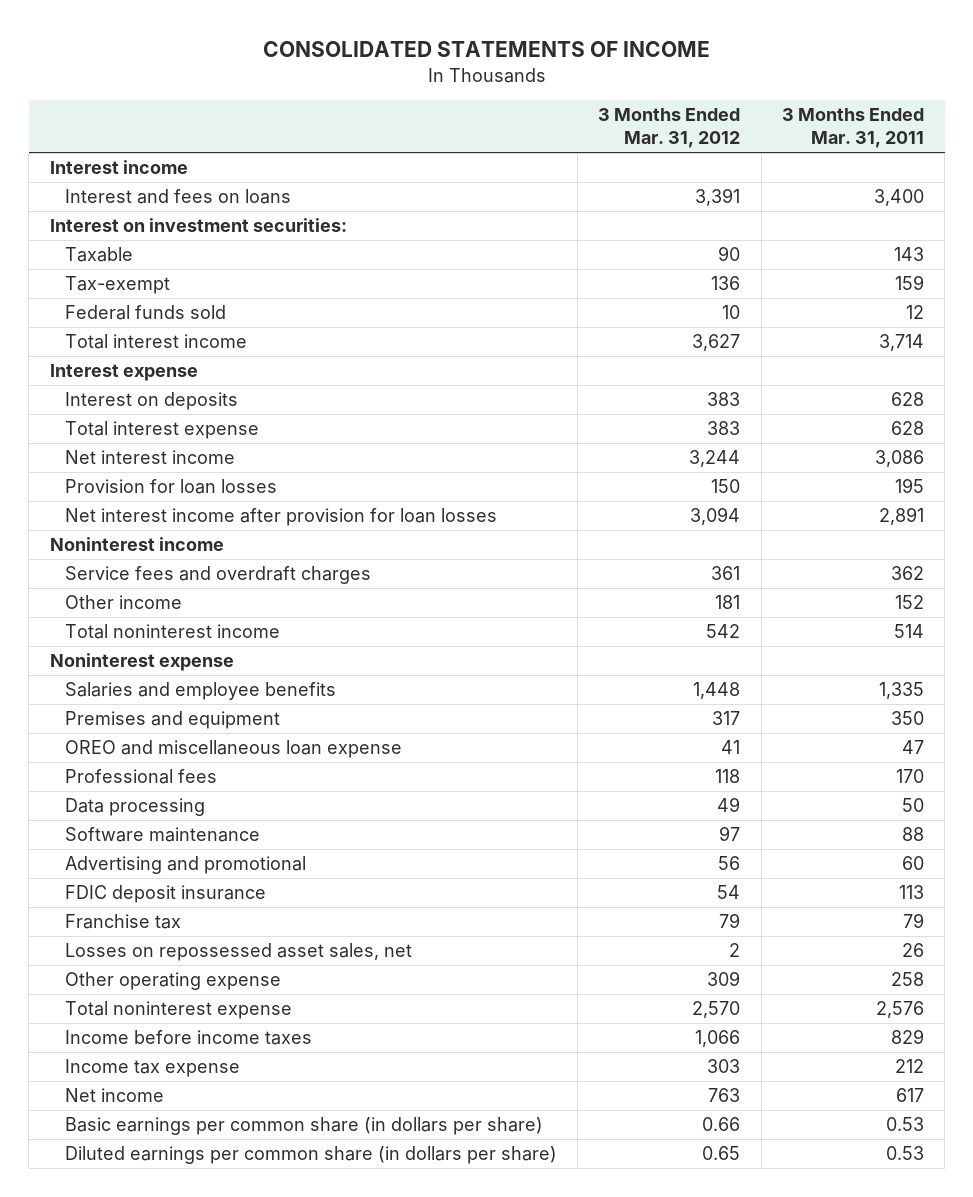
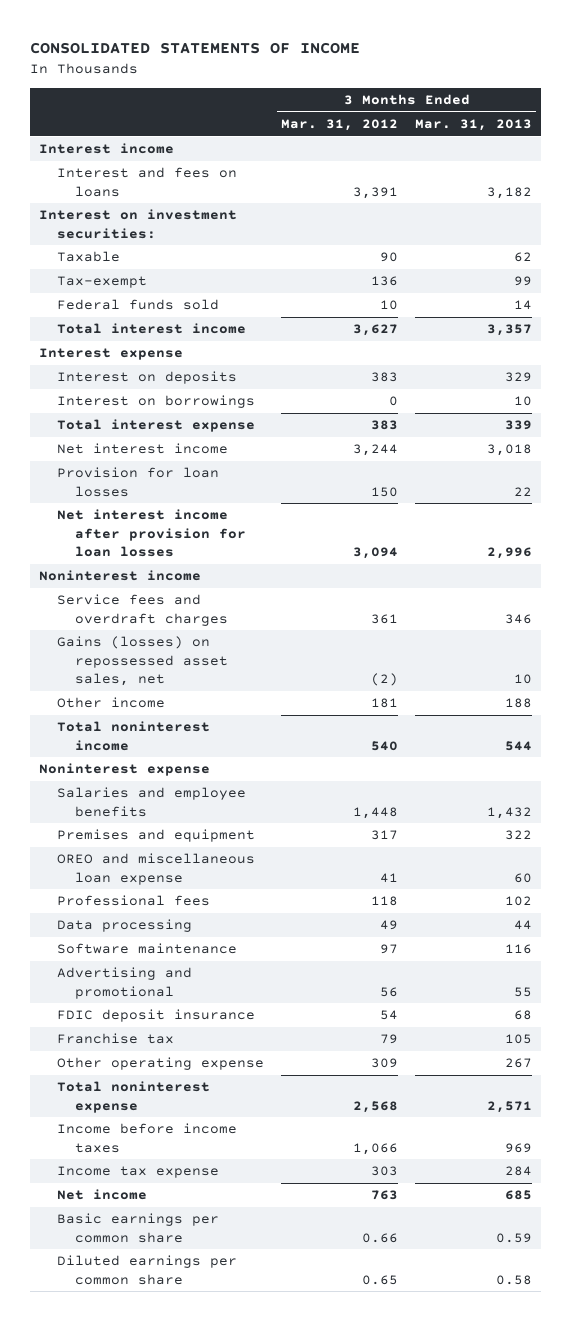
- | 3 Months Ended Mar. 31, 2012 | 3 Months Ended Mar. 31, 2011
+ | 3 Months Ended Mar. 31, 2012 | 3 Months Ended Mar. 31, 2013
+ Interest on borrowings | 0 | 10
+ Gains (losses) on repossessed asset sales, net | (2) | 10
- Total noninterest income | 542 | 514
+ Total noninterest income | 540 | 544
- Losses on repossessed asset sales, net | 2 | 26
- Total noninterest expense | 2,570 | 2,576
+ Total noninterest expense | 2,568 | 2,571
- Basic earnings per common share (in dollars per share) | 0.66 | 0.53
- Diluted earnings per common share (in dollars per share) | 0.65 | 0.53
+ Basic earnings per common share | 0.66 | 0.59
+ Diluted earnings per common share | 0.65 | 0.58

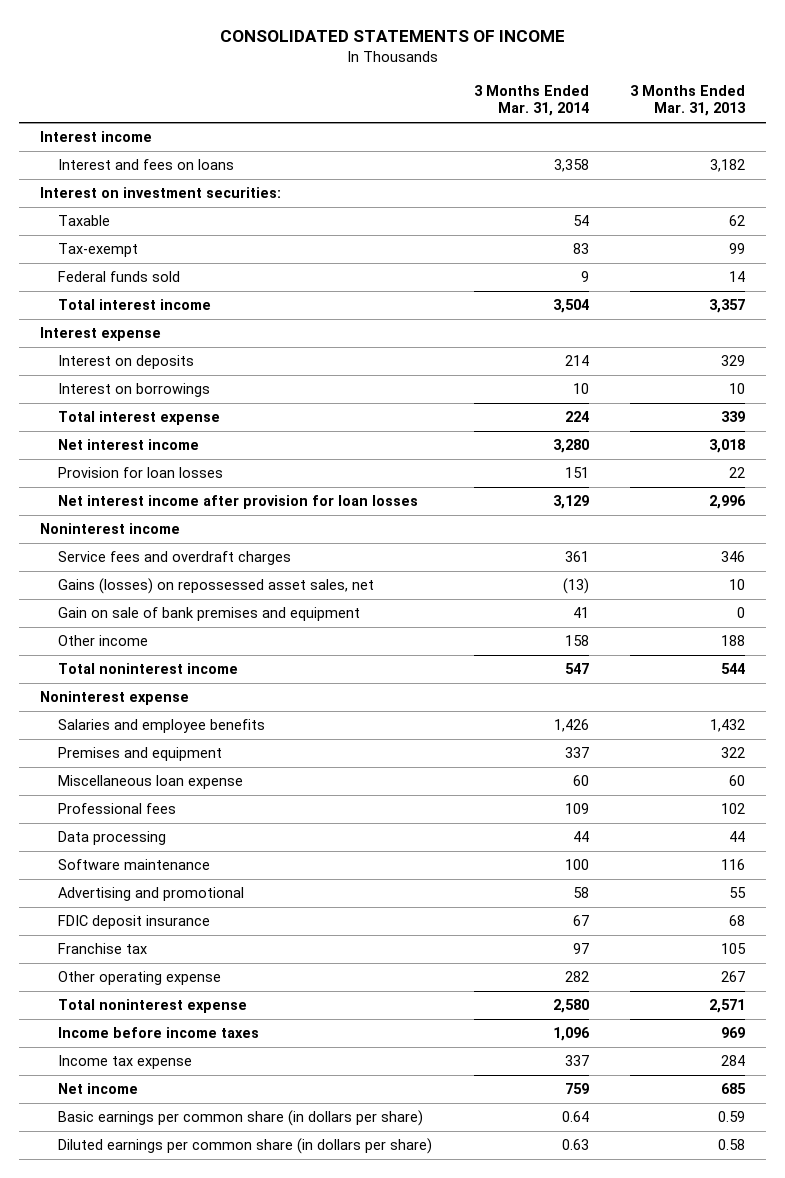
- | 3 Months Ended Mar. 31, 2012 | 3 Months Ended Mar. 31, 2013
+ | 3 Months Ended Mar. 31, 2014 | 3 Months Ended Mar. 31, 2013
+ Gain on sale of bank premises and equipment | 41 | 0
- OREO and miscellaneous loan expense | 41 | 60
+ Miscellaneous loan expense | 60 | 60
- Basic earnings per common share | 0.66 | 0.59
- Diluted earnings per common share | 0.65 | 0.58
+ Basic earnings per common share (in dollars per share) | 0.64 | 0.59
+ Diluted earnings per common share (in dollars per share) | 0.63 | 0.58

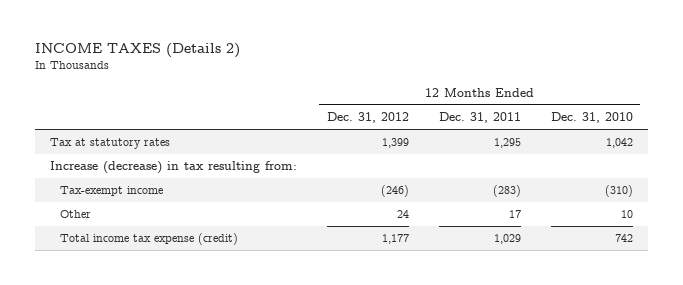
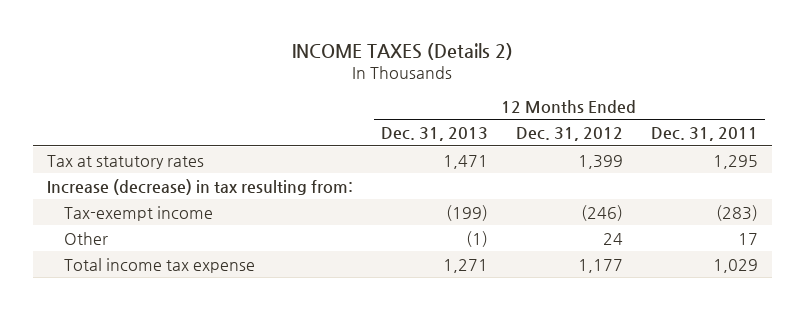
- | 12 Months Ended Dec. 31, 2012 | 12 Months Ended Dec. 31, 2011 | 12 Months Ended Dec. 31, 2010
+ | 12 Months Ended Dec. 31, 2013 | 12 Months Ended Dec. 31, 2012 | 12 Months Ended Dec. 31, 2011
- Total income tax expense (credit) | 1,177 | 1,029 | 742
+ Total income tax expense | 1,271 | 1,177 | 1,029

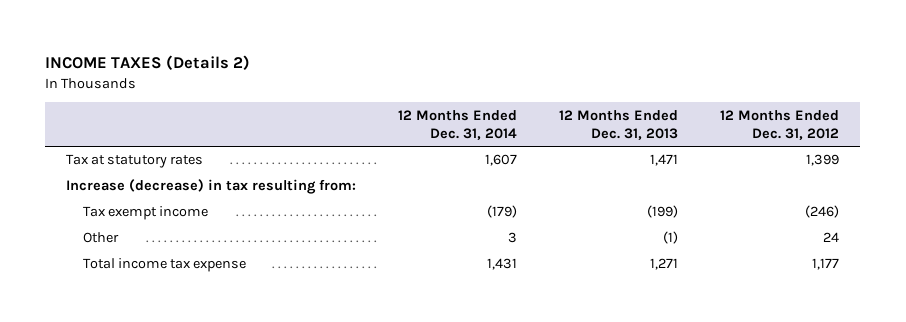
- | 12 Months Ended Dec. 31, 2013 | 12 Months Ended Dec. 31, 2012 | 12 Months Ended Dec. 31, 2011
+ | 12 Months Ended Dec. 31, 2014 | 12 Months Ended Dec. 31, 2013 | 12 Months Ended Dec. 31, 2012
- Tax-exempt income | (199) | (246) | (283)
+ Tax exempt income | (179) | (199) | (246)

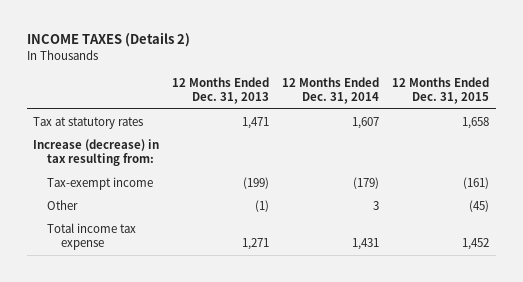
- | 12 Months Ended Dec. 31, 2014 | 12 Months Ended Dec. 31, 2013 | 12 Months Ended Dec. 31, 2012
+ | 12 Months Ended Dec. 31, 2013 | 12 Months Ended Dec. 31, 2014 | 12 Months Ended Dec. 31, 2015
- Tax exempt income | (179) | (199) | (246)
+ Tax-exempt income | (199) | (179) | (161)

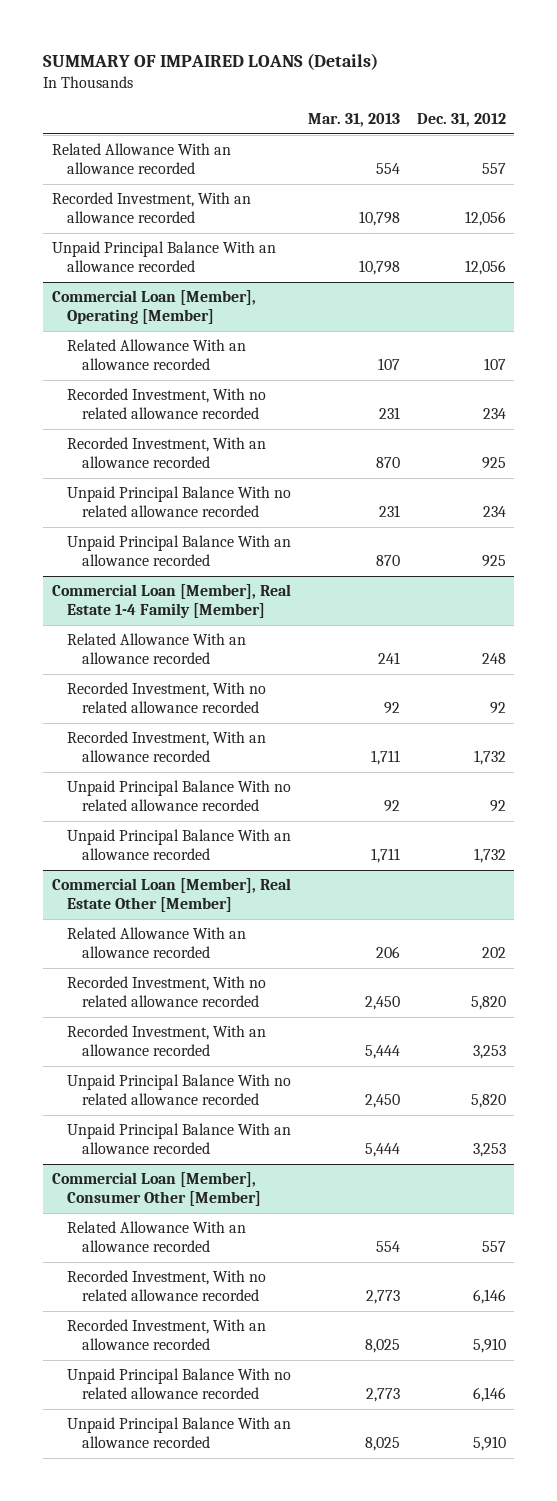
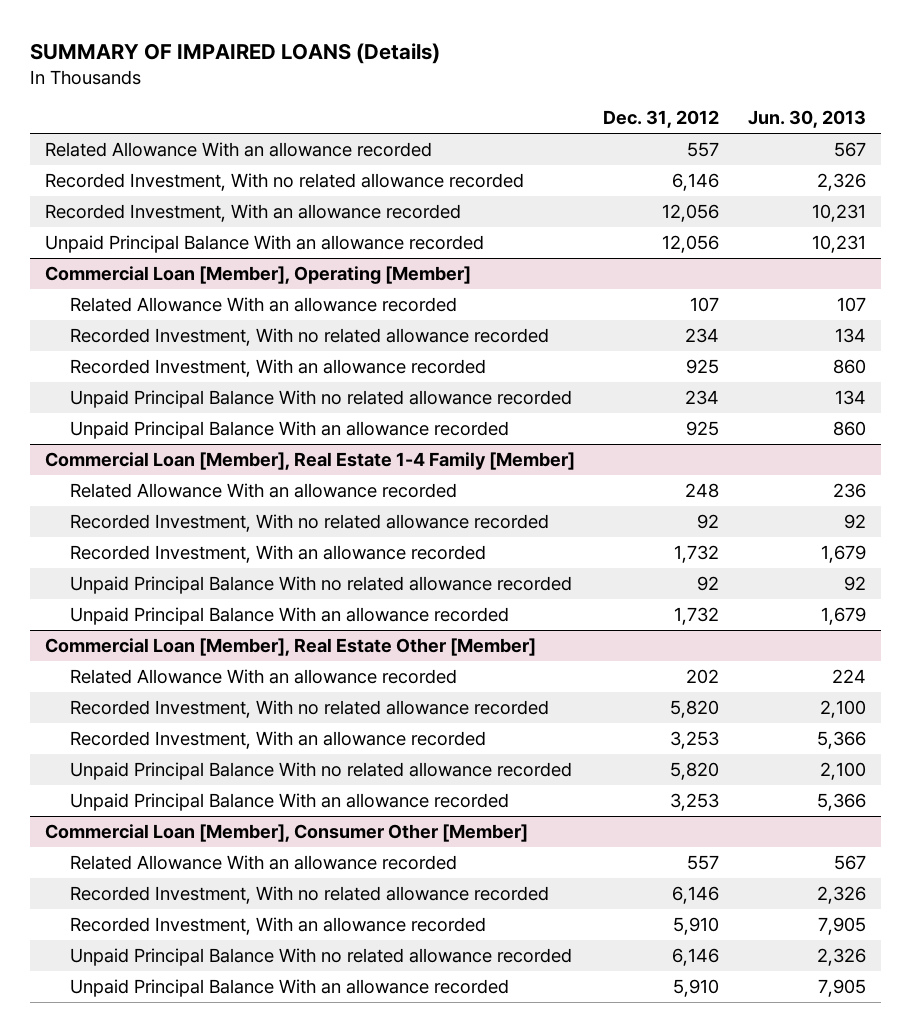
- | Mar. 31, 2013 | Dec. 31, 2012
+ | Dec. 31, 2012 | Jun. 30, 2013
+ Recorded Investment, With no related allowance recorded | 6,146 | 2,326

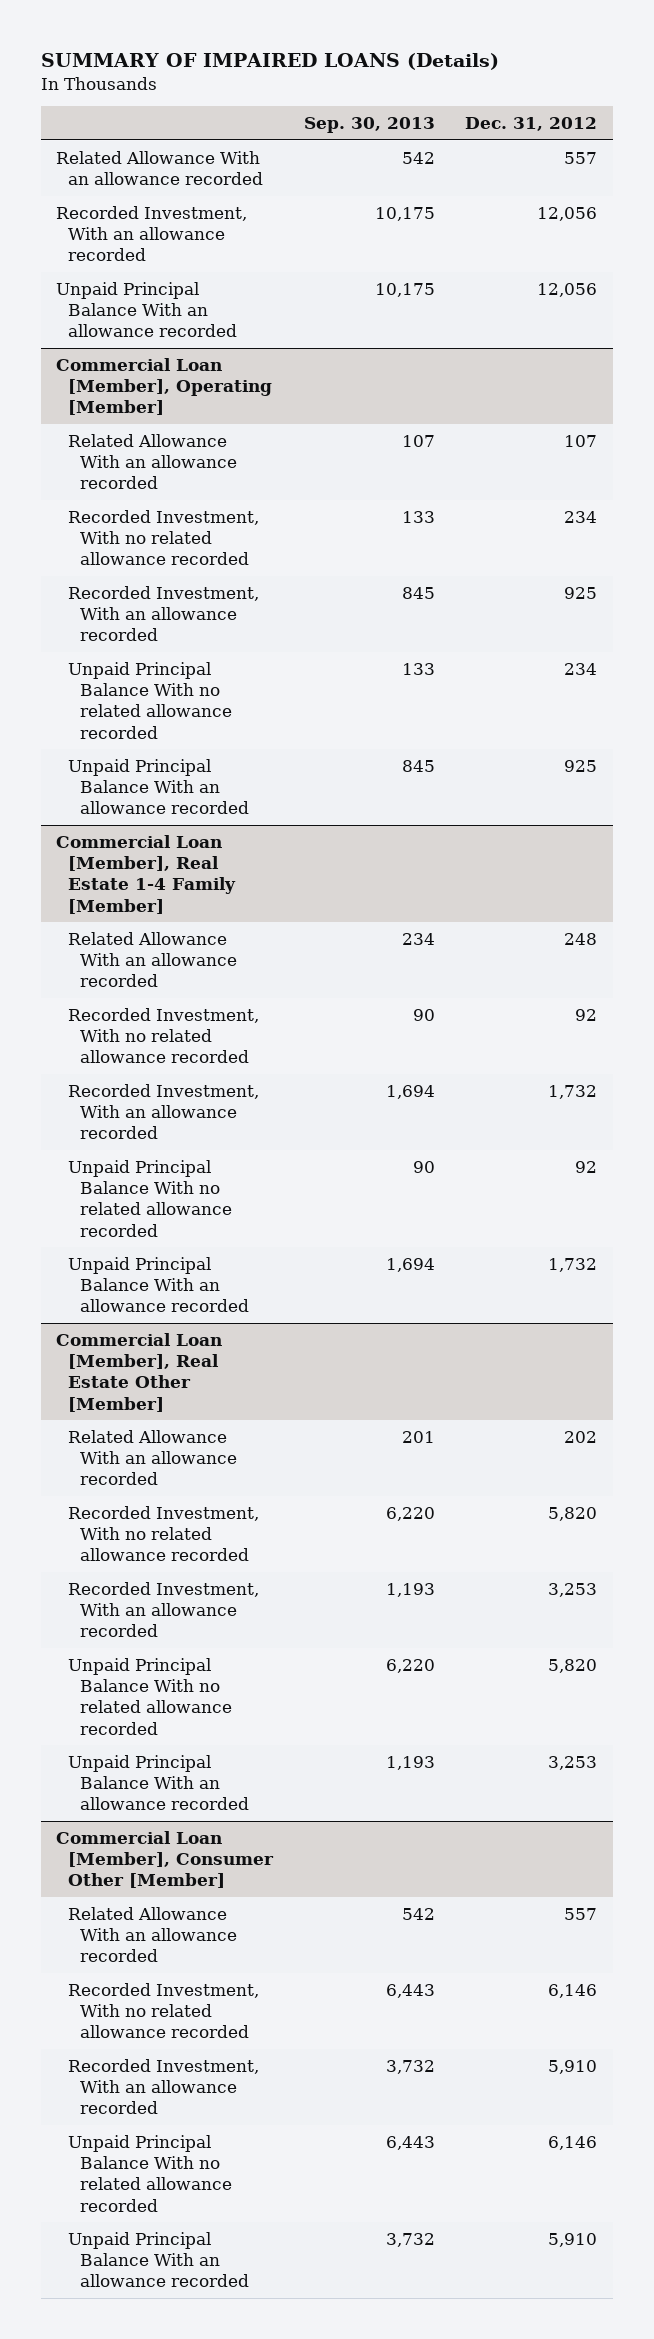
- | Dec. 31, 2012 | Jun. 30, 2013
+ | Sep. 30, 2013 | Dec. 31, 2012
- Recorded Investment, With no related allowance recorded | 6,146 | 2,326

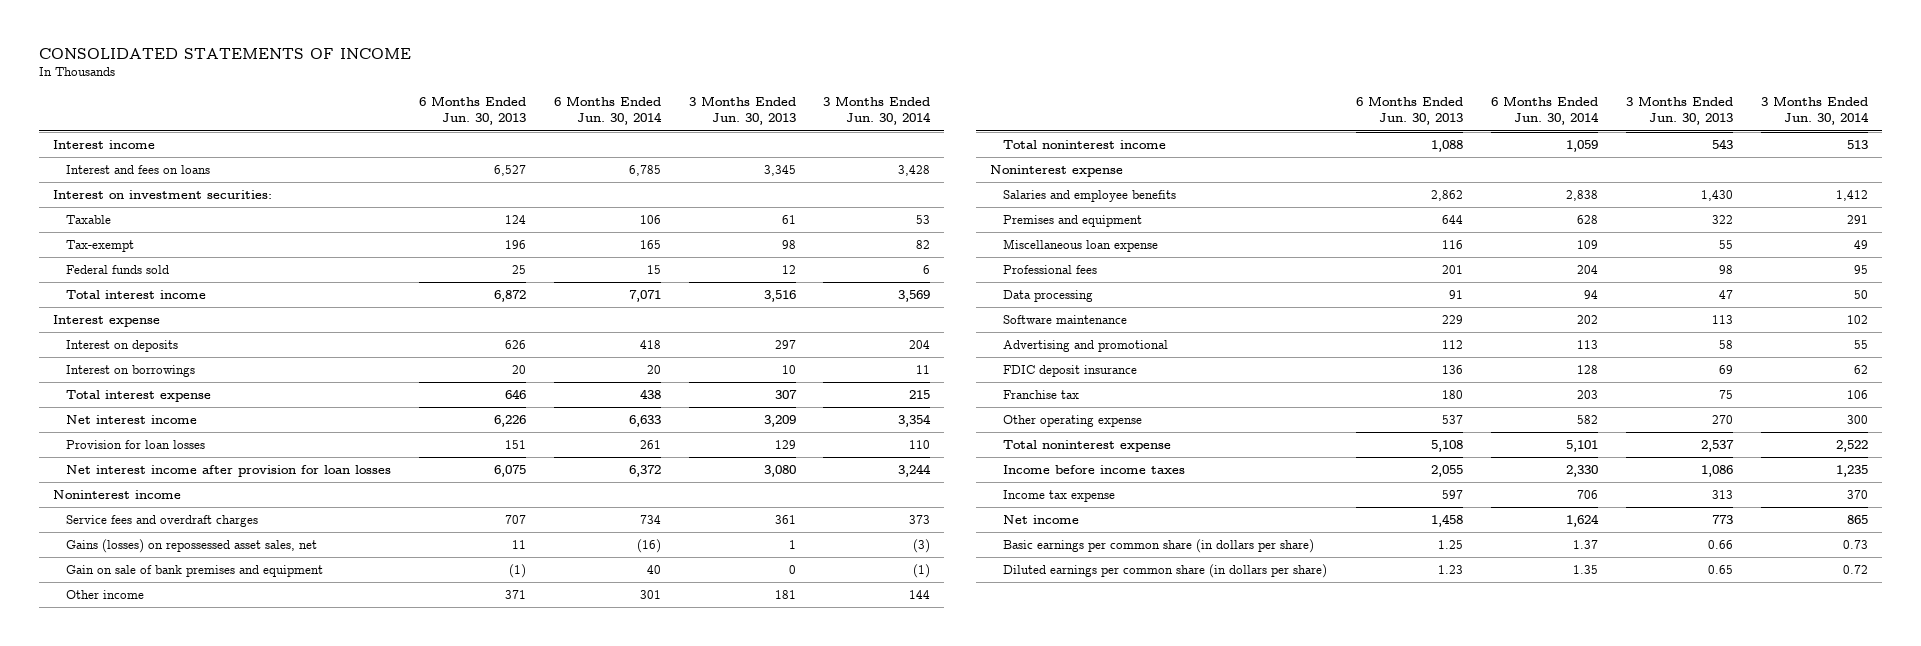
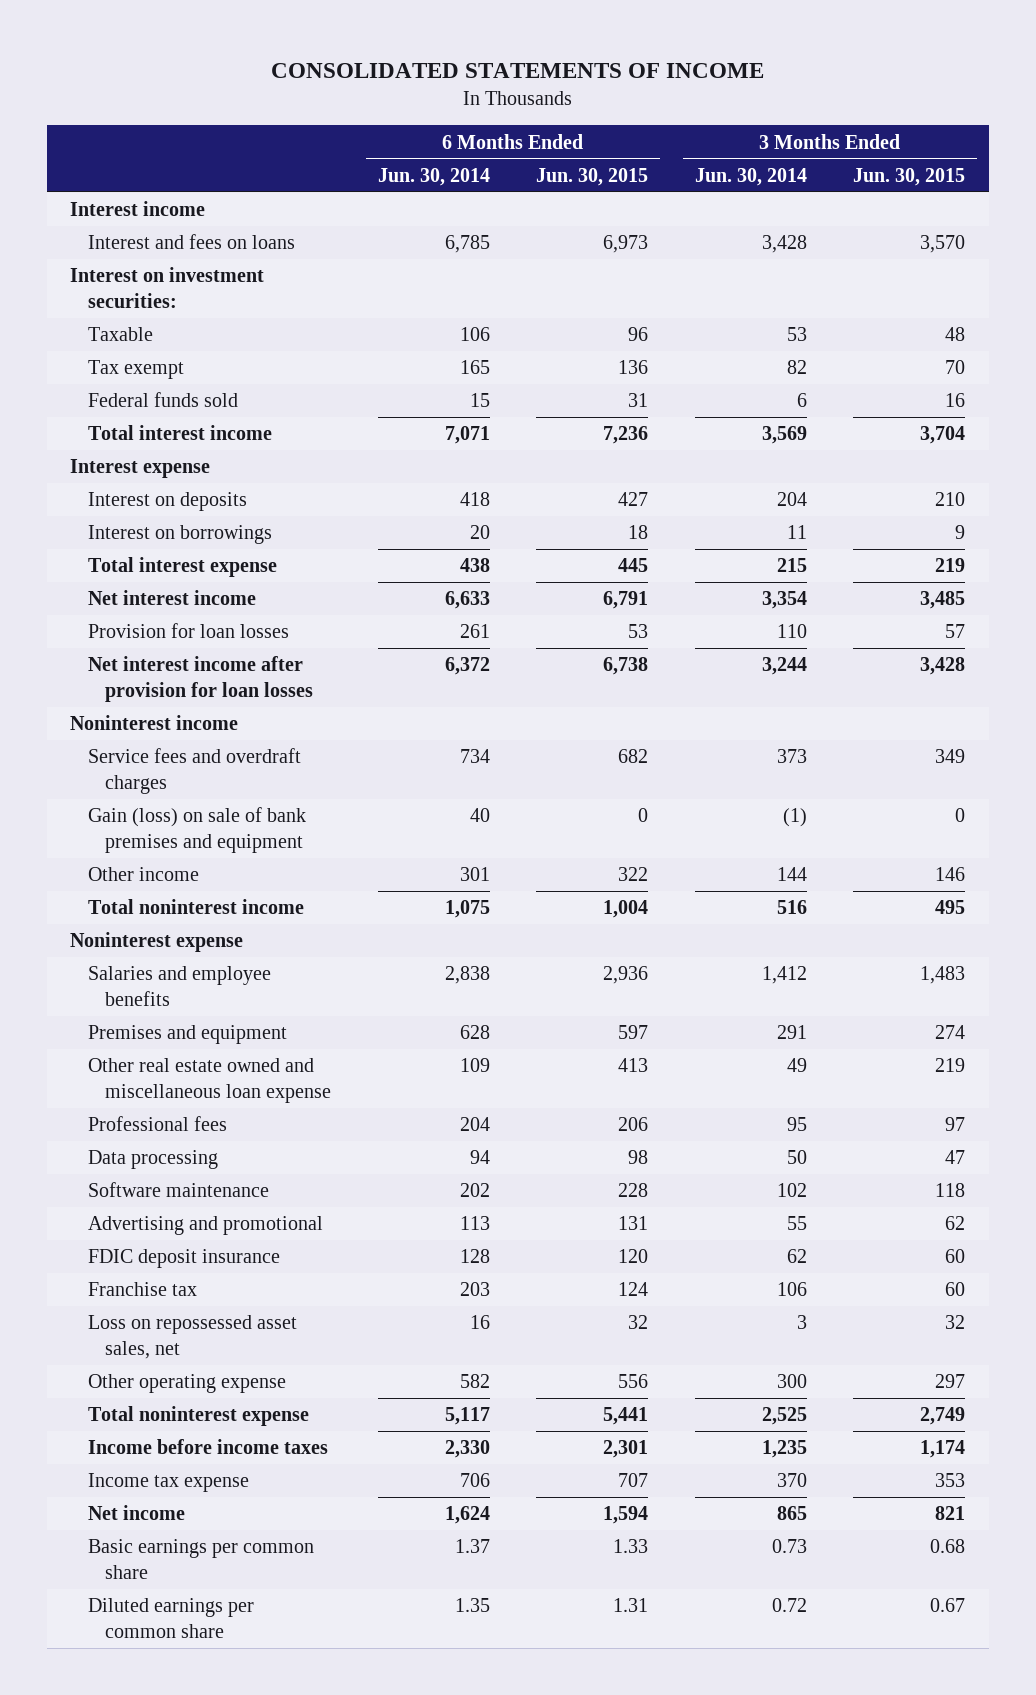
- | 6 Months Ended Jun. 30, 2013 | 6 Months Ended Jun. 30, 2014 | 3 Months Ended Jun. 30, 2013 | 3 Months Ended Jun. 30, 2014
+ | 6 Months Ended Jun. 30, 2014 | 6 Months Ended Jun. 30, 2015 | 3 Months Ended Jun. 30, 2014 | 3 Months Ended Jun. 30, 2015
- Tax-exempt | 196 | 165 | 98 | 82
+ Tax exempt | 165 | 136 | 82 | 70
- Gains (losses) on repossessed asset sales, net | 11 | (16) | 1 | (3)
- Gain on sale of bank premises and equipment | (1) | 40 | 0 | (1)
+ Gain (loss) on sale of bank premises and equipment | 40 | 0 | (1) | 0
- Total noninterest income | 1,088 | 1,059 | 543 | 513
+ Total noninterest income | 1,075 | 1,004 | 516 | 495
- Miscellaneous loan expense | 116 | 109 | 55 | 49
+ Other real estate owned and miscellaneous loan expense | 109 | 413 | 49 | 219
+ Loss on repossessed asset sales, net | 16 | 32 | 3 | 32
- Total noninterest expense | 5,108 | 5,101 | 2,537 | 2,522
+ Total noninterest expense | 5,117 | 5,441 | 2,525 | 2,749
- Basic earnings per common share (in dollars per share) | 1.25 | 1.37 | 0.66 | 0.73
- Diluted earnings per common share (in dollars per share) | 1.23 | 1.35 | 0.65 | 0.72
+ Basic earnings per common share | 1.37 | 1.33 | 0.73 | 0.68
+ Diluted earnings per common share | 1.35 | 1.31 | 0.72 | 0.67

